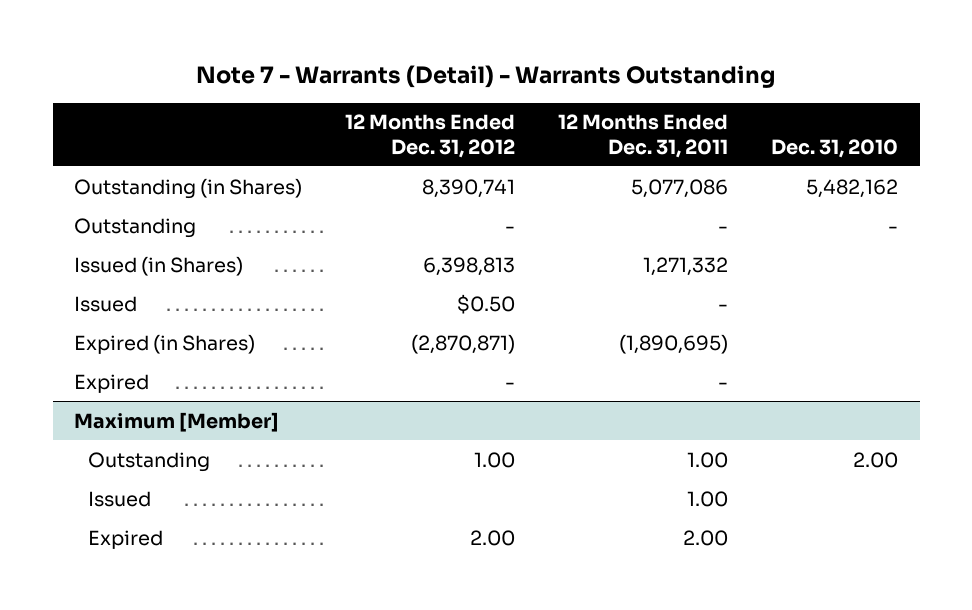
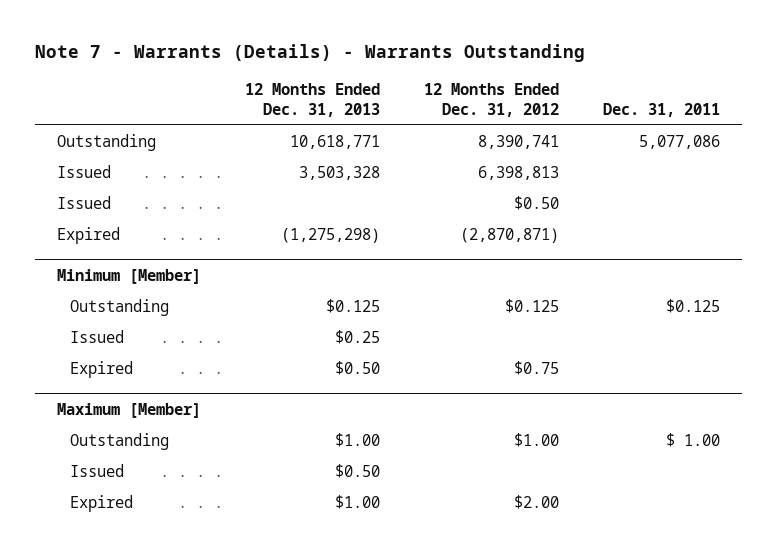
- Note 7 - Warrants (Detail) - Warrants Outstanding
+ Note 7 - Warrants (Details) - Warrants Outstanding
- | 12 Months Ended Dec. 31, 2012 | 12 Months Ended Dec. 31, 2011 | Dec. 31, 2010
+ | 12 Months Ended Dec. 31, 2013 | 12 Months Ended Dec. 31, 2012 | Dec. 31, 2011
- Outstanding (in Shares) | 8,390,741 | 5,077,086 | 5,482,162
- Outstanding | - | - | -
- Issued (in Shares) | 6,398,813 | 1,271,332 |
+ Outstanding | 10,618,771 | 8,390,741 | 5,077,086
+ Issued | 3,503,328 | 6,398,813 |
- Expired (in Shares) | (2,870,871) | (1,890,695) |
- Expired | - | - |
+ Expired | (1,275,298) | (2,870,871) |
+ Minimum [Member]
+ Outstanding | $0.125 | $0.125 | $0.125
+ Issued | $0.25 | |
+ Expired | $0.50 | $0.75 |
@ Maximum [Member]
- Outstanding | 1.00 | 1.00 | 2.00
+ Outstanding | $1.00 | $1.00 | $ 1.00
- Expired | 2.00 | 2.00 |
+ Expired | $1.00 | $2.00 |

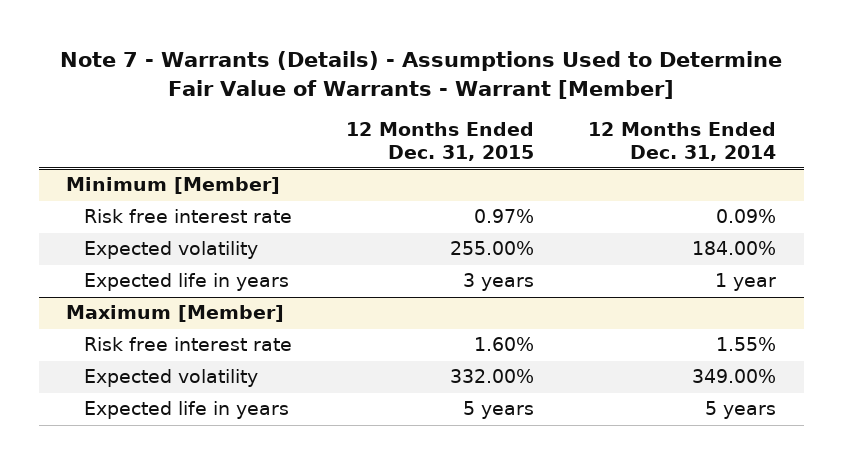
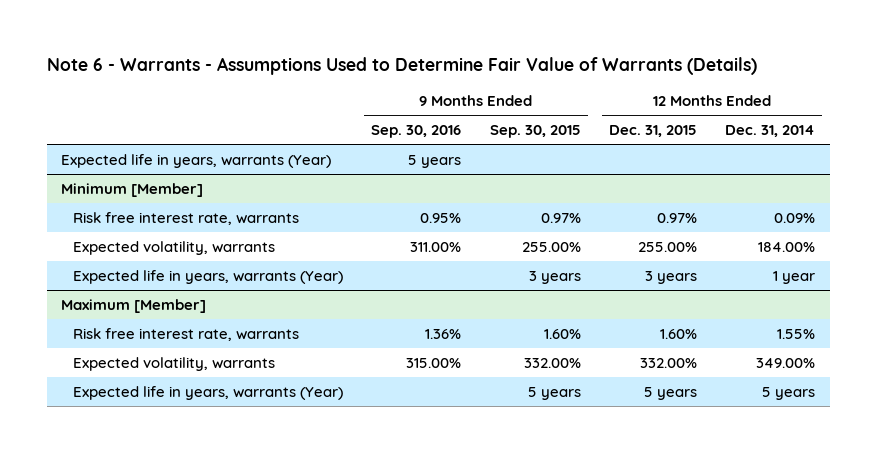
- Note 7 - Warrants (Details) - Assumptions Used to Determine Fair Value of Warrants - Warrant [Member]
+ Note 6 - Warrants - Assumptions Used to Determine Fair Value of Warrants (Details)
- | 12 Months Ended Dec. 31, 2015 | 12 Months Ended Dec. 31, 2014
+ | 9 Months Ended Sep. 30, 2016 | 9 Months Ended Sep. 30, 2015 | 12 Months Ended Dec. 31, 2015 | 12 Months Ended Dec. 31, 2014
+ Expected life in years, warrants (Year) | 5 years | | |
@ Minimum [Member]
- Risk free interest rate | 0.97% | 0.09%
- Expected volatility | 255.00% | 184.00%
- Expected life in years | 3 years | 1 year
+ Risk free interest rate, warrants | 0.95% | 0.97% | 0.97% | 0.09%
+ Expected volatility, warrants | 311.00% | 255.00% | 255.00% | 184.00%
+ Expected life in years, warrants (Year) | | 3 years | 3 years | 1 year
@ Maximum [Member]
- Risk free interest rate | 1.60% | 1.55%
- Expected volatility | 332.00% | 349.00%
- Expected life in years | 5 years | 5 years
+ Risk free interest rate, warrants | 1.36% | 1.60% | 1.60% | 1.55%
+ Expected volatility, warrants | 315.00% | 332.00% | 332.00% | 349.00%
+ Expected life in years, warrants (Year) | | 5 years | 5 years | 5 years

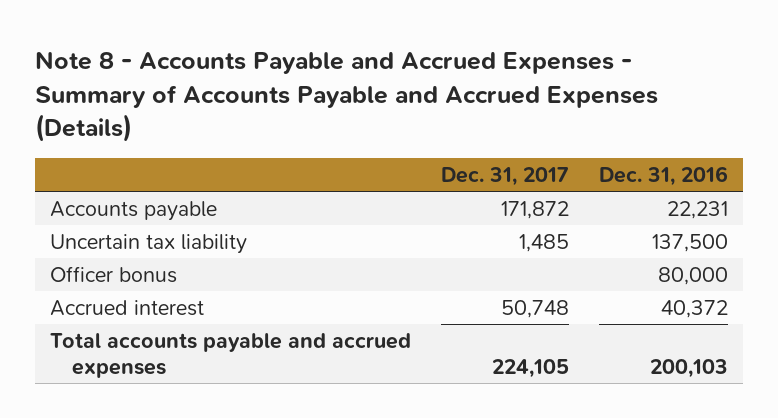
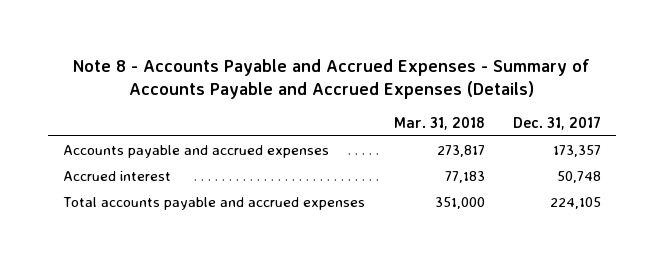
- | Dec. 31, 2017 | Dec. 31, 2016
+ | Mar. 31, 2018 | Dec. 31, 2017
- Accounts payable | 171,872 | 22,231
- Uncertain tax liability | 1,485 | 137,500
- Officer bonus | | 80,000
+ Accounts payable and accrued expenses | 273,817 | 173,357

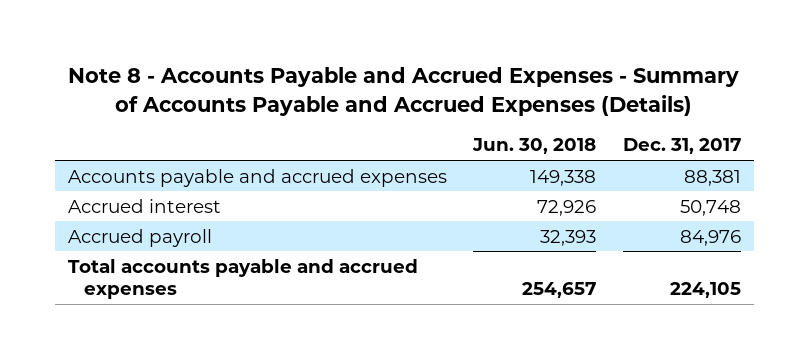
- | Mar. 31, 2018 | Dec. 31, 2017
+ | Jun. 30, 2018 | Dec. 31, 2017
- Accounts payable and accrued expenses | 273,817 | 173,357
+ Accounts payable and accrued expenses | 149,338 | 88,381
+ Accrued payroll | 32,393 | 84,976

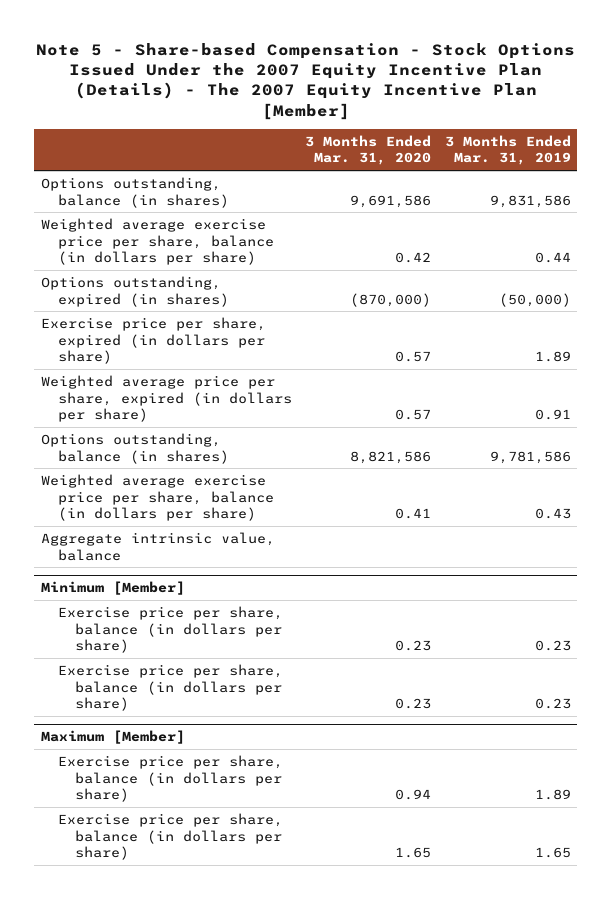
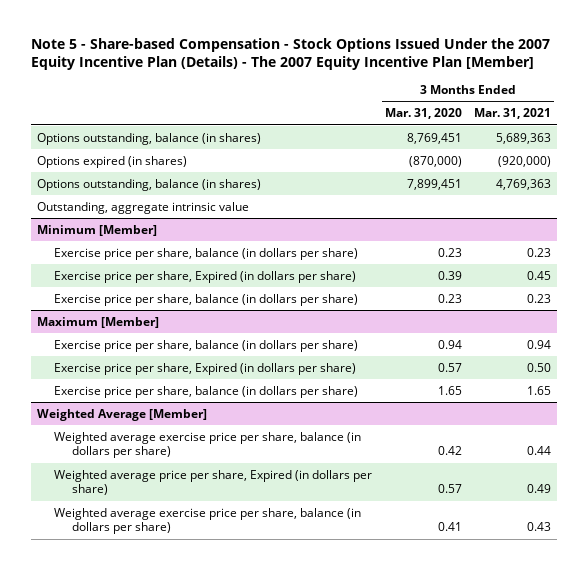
- | 3 Months Ended Mar. 31, 2020 | 3 Months Ended Mar. 31, 2019
+ | 3 Months Ended Mar. 31, 2020 | 3 Months Ended Mar. 31, 2021
- Options outstanding, balance (in shares) | 9,691,586 | 9,831,586
- Weighted average exercise price per share, balance (in dollars per share) | 0.42 | 0.44
- Options outstanding, expired (in shares) | (870,000) | (50,000)
- Exercise price per share, expired (in dollars per share) | 0.57 | 1.89
- Weighted average price per share, expired (in dollars per share) | 0.57 | 0.91
- Options outstanding, balance (in shares) | 8,821,586 | 9,781,586
- Weighted average exercise price per share, balance (in dollars per share) | 0.41 | 0.43
- Aggregate intrinsic value, balance
+ Options outstanding, balance (in shares) | 8,769,451 | 5,689,363
+ Options expired (in shares) | (870,000) | (920,000)
+ Options outstanding, balance (in shares) | 7,899,451 | 4,769,363
+ Outstanding, aggregate intrinsic value
@ Minimum [Member]
+ Exercise price per share, Expired (in dollars per share) | 0.39 | 0.45
@ Maximum [Member]
+ Exercise price per share, Expired (in dollars per share) | 0.57 | 0.50
+ Weighted Average [Member]
+ Weighted average exercise price per share, balance (in dollars per share) | 0.42 | 0.44
+ Weighted average price per share, Expired (in dollars per share) | 0.57 | 0.49
+ Weighted average exercise price per share, balance (in dollars per share) | 0.41 | 0.43

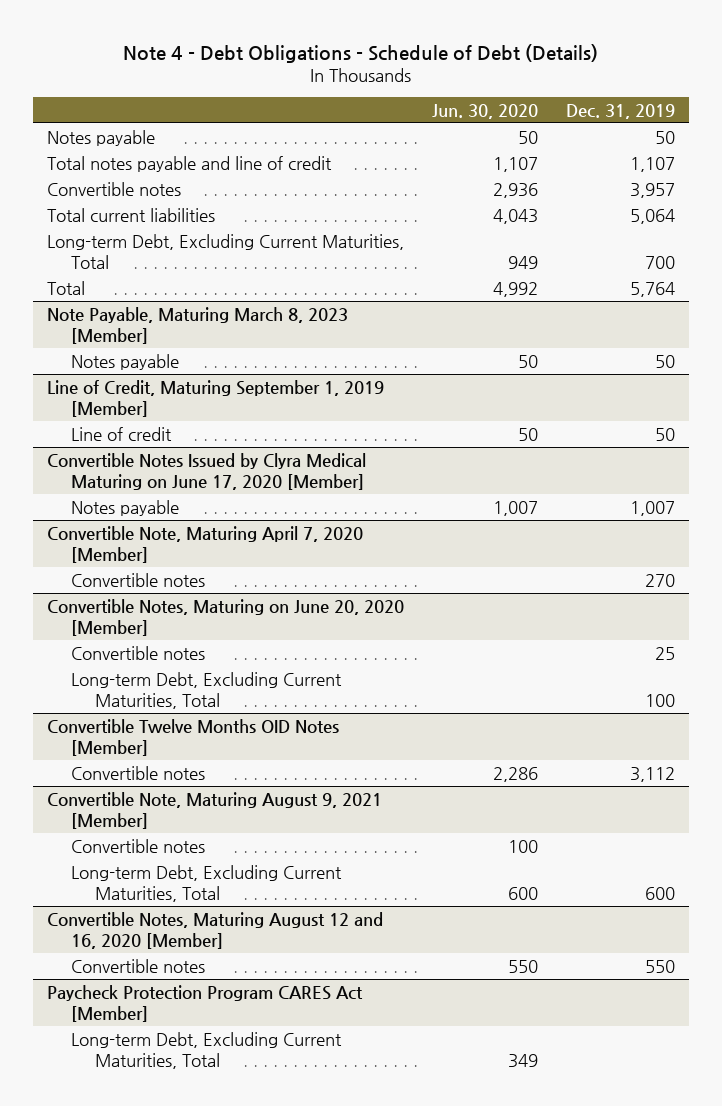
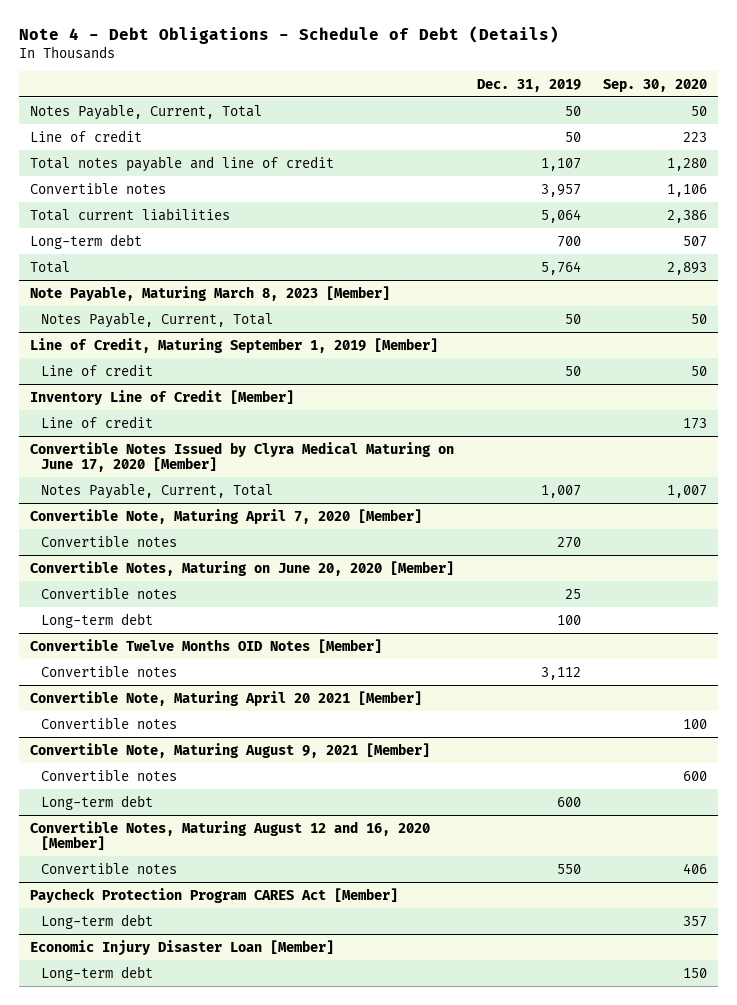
- | Jun. 30, 2020 | Dec. 31, 2019
+ | Dec. 31, 2019 | Sep. 30, 2020
- Notes payable | 50 | 50
+ Notes Payable, Current, Total | 50 | 50
+ Line of credit | 50 | 223
- Long-term Debt, Excluding Current Maturities, Total | 949 | 700
+ Long-term debt | 700 | 507
@ Note Payable, Maturing March 8, 2023 [Member]
- Notes payable | 50 | 50
+ Notes Payable, Current, Total | 50 | 50
+ Inventory Line of Credit [Member]
+ Line of credit | | 173
@ Convertible Notes Issued by Clyra Medical Maturing on June 17, 2020 [Member]
- Notes payable | 1,007 | 1,007
+ Notes Payable, Current, Total | 1,007 | 1,007
@ Convertible Notes, Maturing on June 20, 2020 [Member]
- Long-term Debt, Excluding Current Maturities, Total | | 100
+ Long-term debt | 100 |
+ Convertible Note, Maturing April 20 2021 [Member]
+ Convertible notes | | 100
@ Convertible Note, Maturing August 9, 2021 [Member]
- Long-term Debt, Excluding Current Maturities, Total | 600 | 600
+ Long-term debt | 600 |
@ Paycheck Protection Program CARES Act [Member]
- Long-term Debt, Excluding Current Maturities, Total | 349 |
+ Long-term debt | | 357
+ Economic Injury Disaster Loan [Member]
+ Long-term debt | | 150

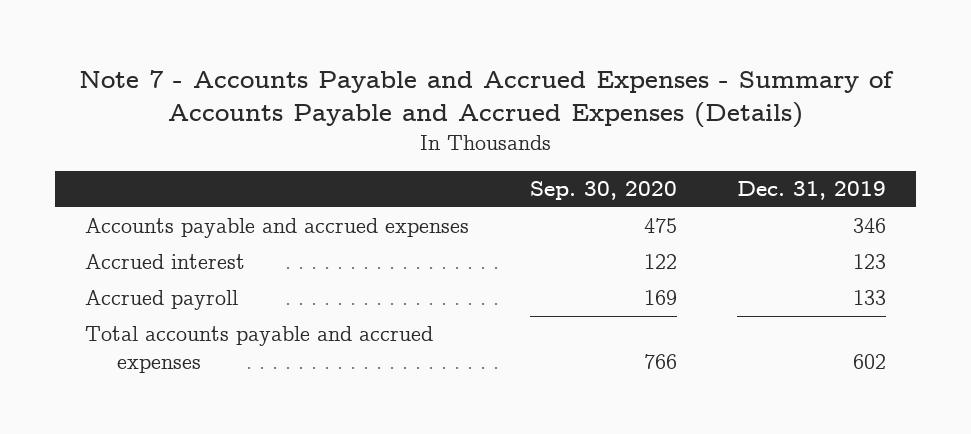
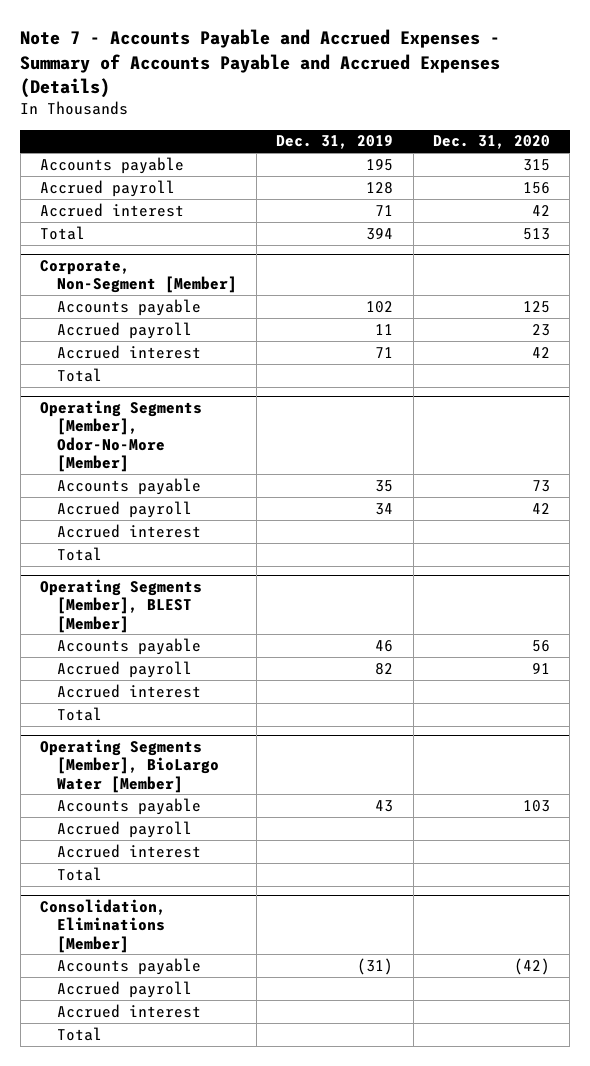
- | Sep. 30, 2020 | Dec. 31, 2019
+ | Dec. 31, 2019 | Dec. 31, 2020
- Accounts payable and accrued expenses | 475 | 346
- Accrued interest | 122 | 123
- Accrued payroll | 169 | 133
- Total accounts payable and accrued expenses | 766 | 602
+ Accounts payable | 195 | 315
+ Accrued payroll | 128 | 156
+ Accrued interest | 71 | 42
+ Total | 394 | 513
+ Corporate, Non-Segment [Member]
+ Accounts payable | 102 | 125
+ Accrued payroll | 11 | 23
+ Accrued interest | 71 | 42
+ Total
+ Operating Segments [Member], Odor-No-More [Member]
+ Accounts payable | 35 | 73
+ Accrued payroll | 34 | 42
+ Accrued interest
+ Total
+ Operating Segments [Member], BLEST [Member]
+ Accounts payable | 46 | 56
+ Accrued payroll | 82 | 91
+ Accrued interest
+ Total
+ Operating Segments [Member], BioLargo Water [Member]
+ Accounts payable | 43 | 103
+ Accrued payroll
+ Accrued interest
+ Total
+ Consolidation, Eliminations [Member]
+ Accounts payable | (31) | (42)
+ Accrued payroll
+ Accrued interest
+ Total

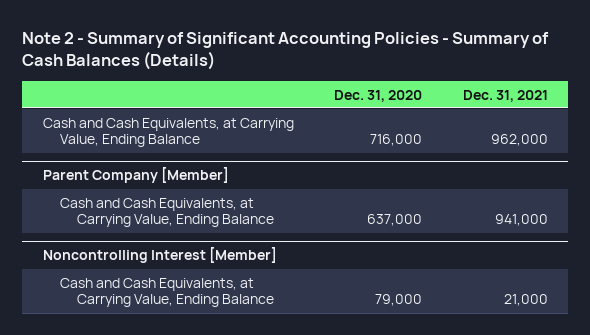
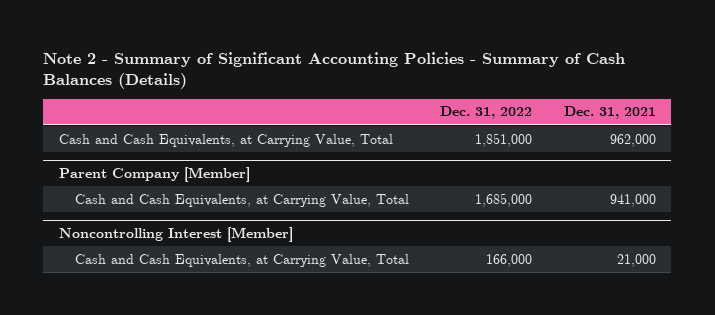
- | Dec. 31, 2020 | Dec. 31, 2021
+ | Dec. 31, 2022 | Dec. 31, 2021
- Cash and Cash Equivalents, at Carrying Value, Ending Balance | 716,000 | 962,000
+ Cash and Cash Equivalents, at Carrying Value, Total | 1,851,000 | 962,000
@ Parent Company [Member]
- Cash and Cash Equivalents, at Carrying Value, Ending Balance | 637,000 | 941,000
+ Cash and Cash Equivalents, at Carrying Value, Total | 1,685,000 | 941,000
@ Noncontrolling Interest [Member]
- Cash and Cash Equivalents, at Carrying Value, Ending Balance | 79,000 | 21,000
+ Cash and Cash Equivalents, at Carrying Value, Total | 166,000 | 21,000

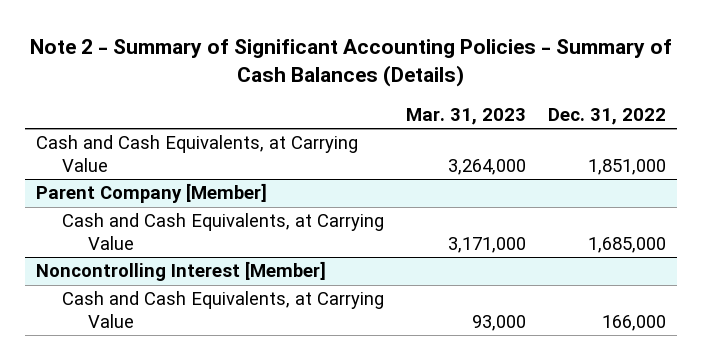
- | Dec. 31, 2022 | Dec. 31, 2021
+ | Mar. 31, 2023 | Dec. 31, 2022
- Cash and Cash Equivalents, at Carrying Value, Total | 1,851,000 | 962,000
+ Cash and Cash Equivalents, at Carrying Value | 3,264,000 | 1,851,000
@ Parent Company [Member]
- Cash and Cash Equivalents, at Carrying Value, Total | 1,685,000 | 941,000
+ Cash and Cash Equivalents, at Carrying Value | 3,171,000 | 1,685,000
@ Noncontrolling Interest [Member]
- Cash and Cash Equivalents, at Carrying Value, Total | 166,000 | 21,000
+ Cash and Cash Equivalents, at Carrying Value | 93,000 | 166,000

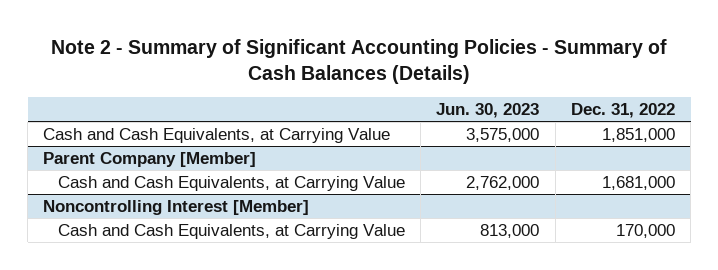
- | Mar. 31, 2023 | Dec. 31, 2022
+ | Jun. 30, 2023 | Dec. 31, 2022
@ Parent Company [Member]
- Cash and Cash Equivalents, at Carrying Value | 3,171,000 | 1,685,000
+ Cash and Cash Equivalents, at Carrying Value | 2,762,000 | 1,681,000
@ Noncontrolling Interest [Member]
- Cash and Cash Equivalents, at Carrying Value | 93,000 | 166,000
+ Cash and Cash Equivalents, at Carrying Value | 813,000 | 170,000

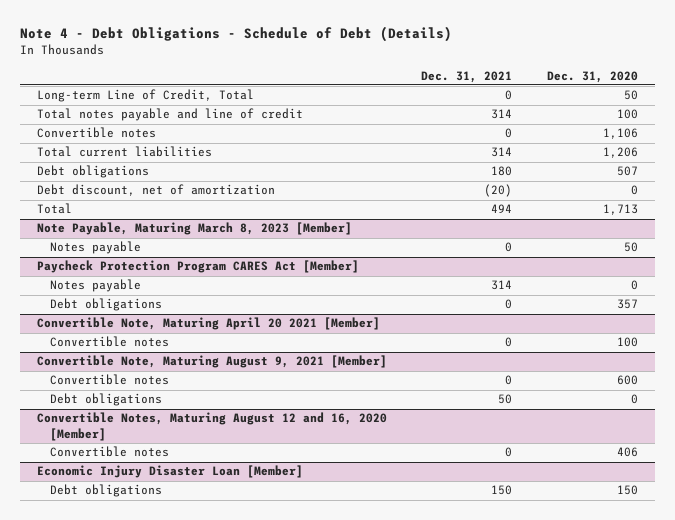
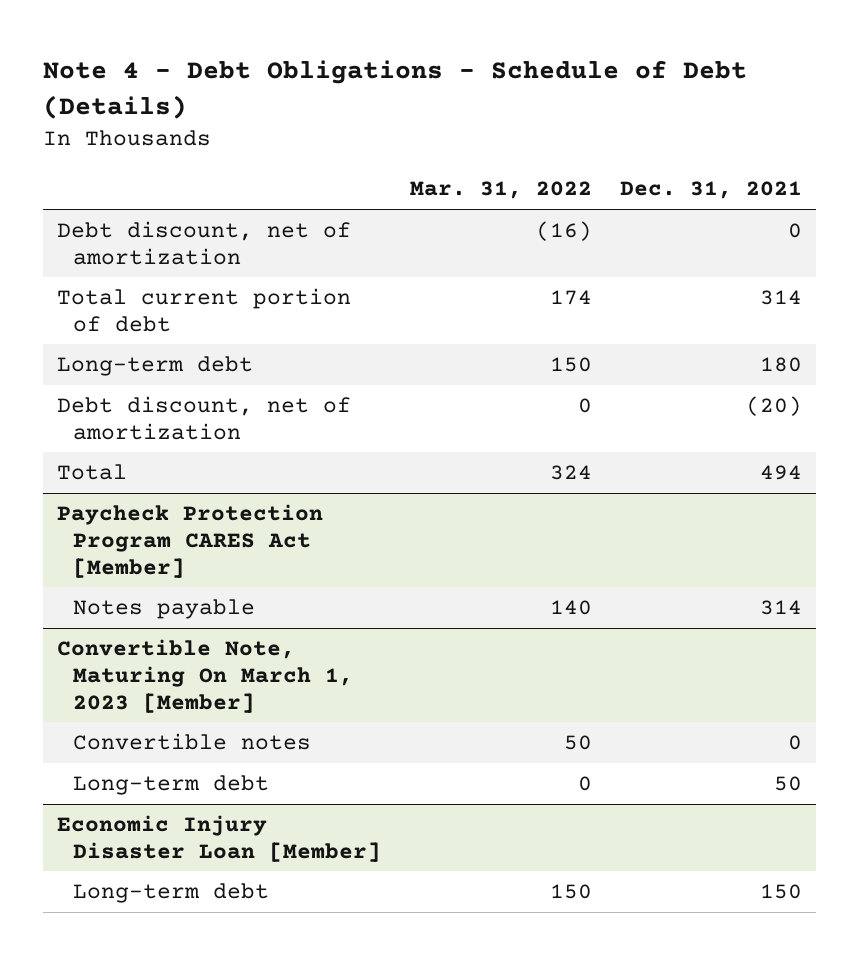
- | Dec. 31, 2021 | Dec. 31, 2020
+ | Mar. 31, 2022 | Dec. 31, 2021
- Long-term Line of Credit, Total | 0 | 50
- Total notes payable and line of credit | 314 | 100
- Convertible notes | 0 | 1,106
- Total current liabilities | 314 | 1,206
- Debt obligations | 180 | 507
+ Debt discount, net of amortization | (16) | 0
+ Total current portion of debt | 174 | 314
+ Long-term debt | 150 | 180
- Note Payable, Maturing March 8, 2023 [Member]
- Notes payable | 0 | 50
@ Paycheck Protection Program CARES Act [Member]
- Debt obligations | 0 | 357
- Convertible Note, Maturing April 20 2021 [Member]
- Convertible notes | 0 | 100
- Convertible Note, Maturing August 9, 2021 [Member]
- Convertible notes | 0 | 600
- Debt obligations | 50 | 0
- Convertible Notes, Maturing August 12 and 16, 2020 [Member]
+ Convertible Note, Maturing On March 1, 2023 [Member]
+ Long-term debt | 0 | 50
@ Economic Injury Disaster Loan [Member]
- Debt obligations | 150 | 150
+ Long-term debt | 150 | 150

